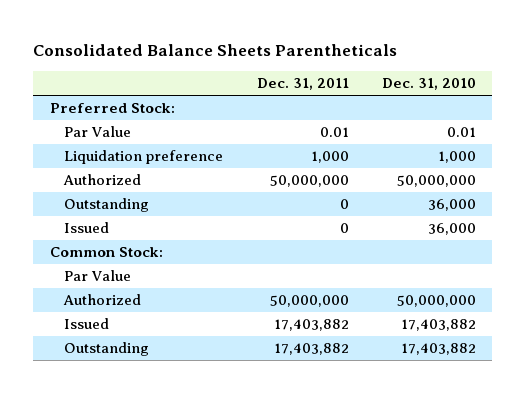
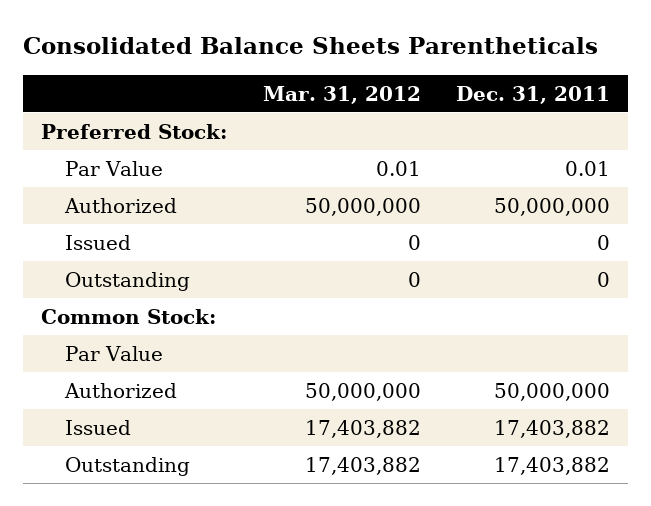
- | Dec. 31, 2011 | Dec. 31, 2010
+ | Mar. 31, 2012 | Dec. 31, 2011
- Liquidation preference | 1,000 | 1,000
moved down: Outstanding | 0 | 0

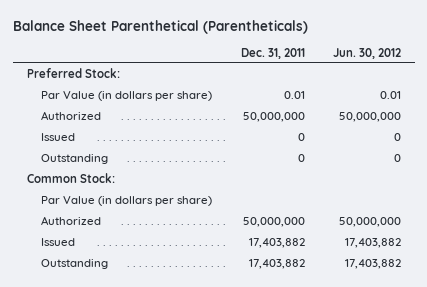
- Consolidated Balance Sheets Parentheticals
+ Balance Sheet Parenthetical (Parentheticals)
- | Mar. 31, 2012 | Dec. 31, 2011
+ | Dec. 31, 2011 | Jun. 30, 2012
- Par Value | 0.01 | 0.01
+ Par Value (in dollars per share) | 0.01 | 0.01
- Par Value
+ Par Value (in dollars per share)

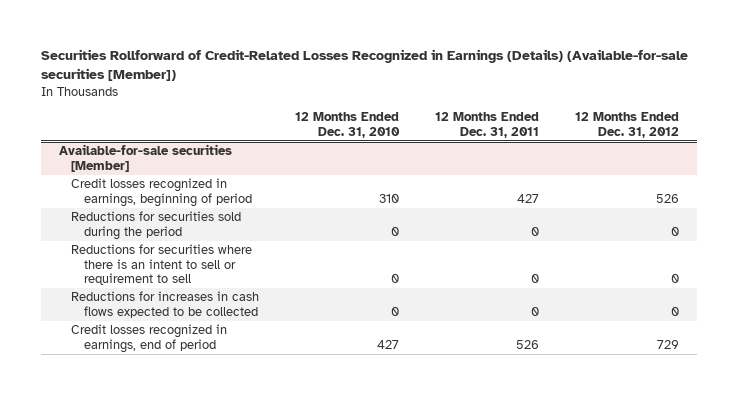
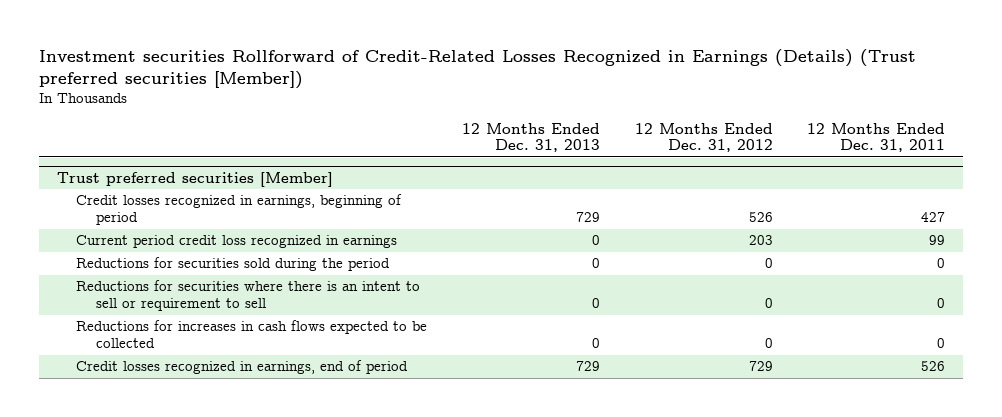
- Securities Rollforward of Credit-Related Losses Recognized in Earnings (Details) (Available-for-sale securities [Member])
+ Investment securities Rollforward of Credit-Related Losses Recognized in Earnings (Details) (Trust preferred securities [Member])
- | 12 Months Ended Dec. 31, 2010 | 12 Months Ended Dec. 31, 2011 | 12 Months Ended Dec. 31, 2012
+ | 12 Months Ended Dec. 31, 2013 | 12 Months Ended Dec. 31, 2012 | 12 Months Ended Dec. 31, 2011
- Available-for-sale securities [Member]
+ Trust preferred securities [Member]
+ Current period credit loss recognized in earnings | 0 | 203 | 99

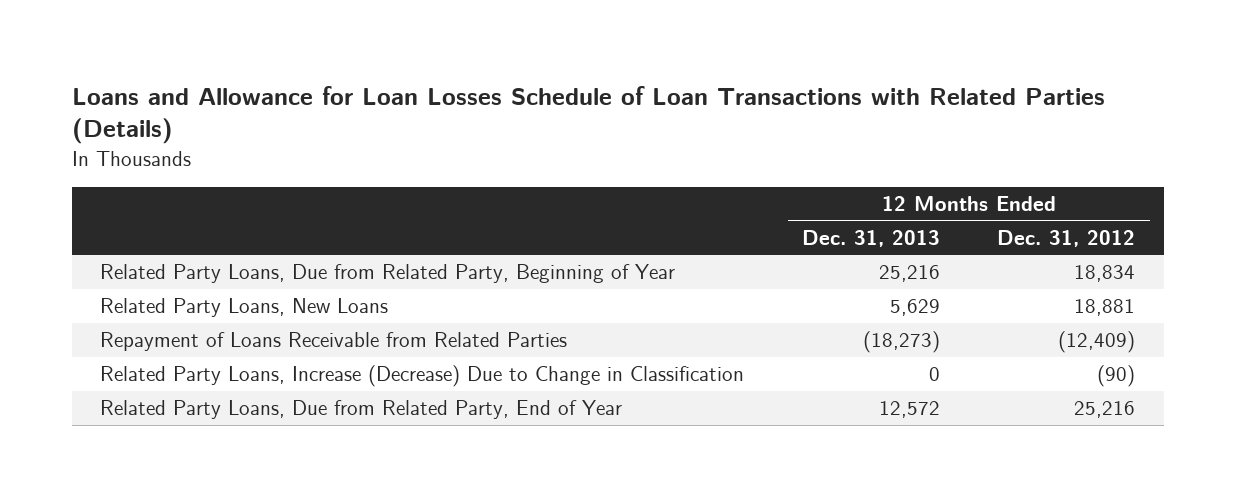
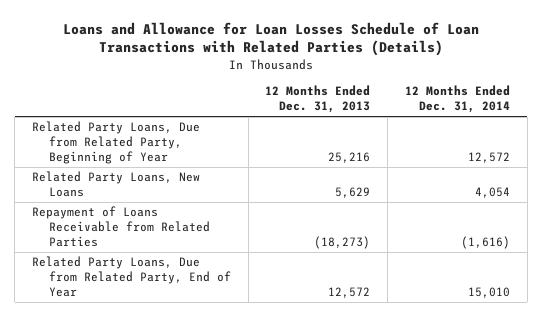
- | 12 Months Ended Dec. 31, 2013 | 12 Months Ended Dec. 31, 2012
+ | 12 Months Ended Dec. 31, 2013 | 12 Months Ended Dec. 31, 2014
- Related Party Loans, Increase (Decrease) Due to Change in Classification | 0 | (90)

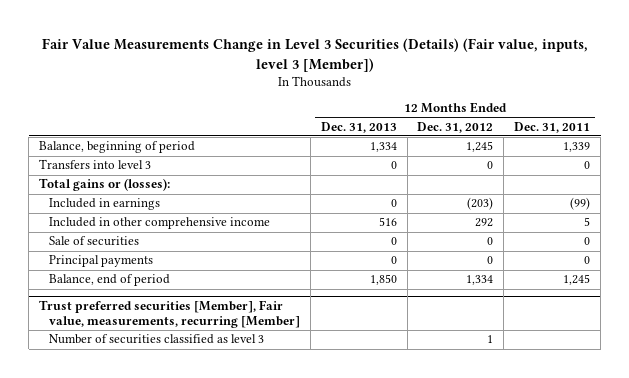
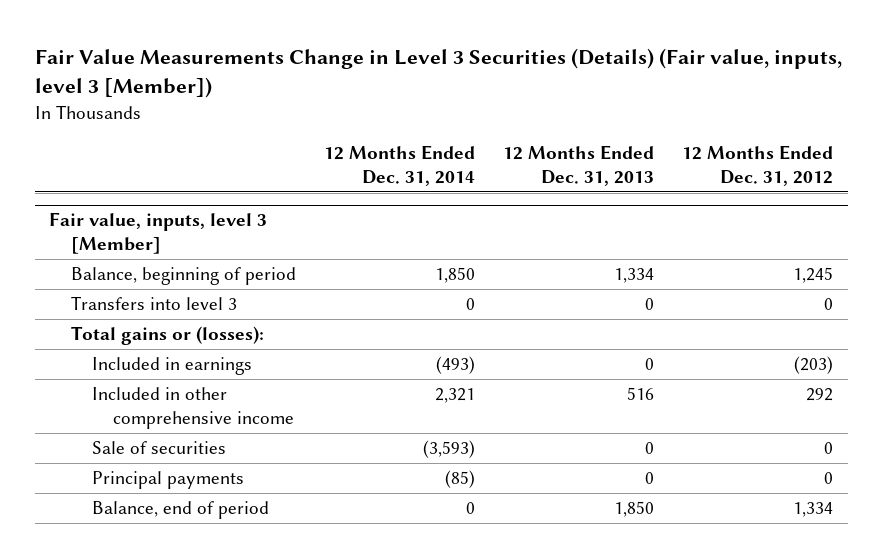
- | 12 Months Ended Dec. 31, 2013 | 12 Months Ended Dec. 31, 2012 | 12 Months Ended Dec. 31, 2011
+ | 12 Months Ended Dec. 31, 2014 | 12 Months Ended Dec. 31, 2013 | 12 Months Ended Dec. 31, 2012
+ Fair value, inputs, level 3 [Member]
- Trust preferred securities [Member], Fair value, measurements, recurring [Member]
- Number of securities classified as level 3 | | 1 |

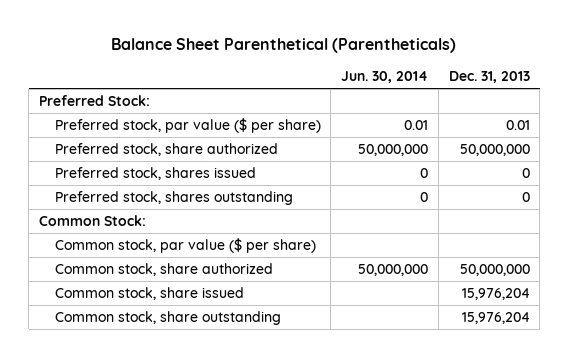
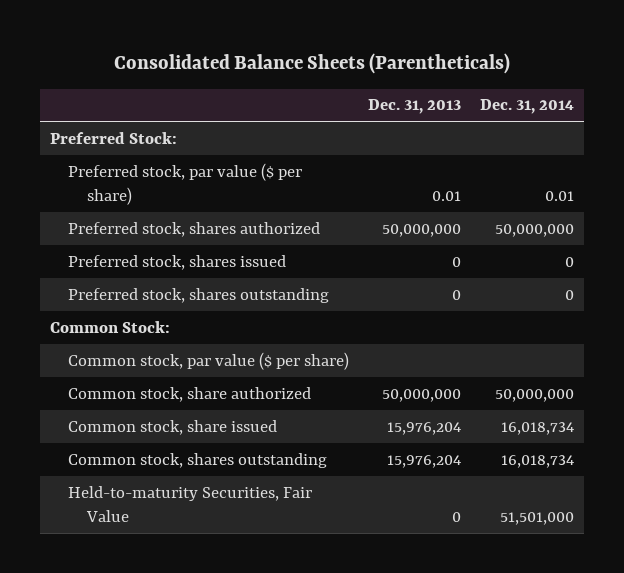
- Balance Sheet Parenthetical (Parentheticals)
+ Consolidated Balance Sheets (Parentheticals)
- | Jun. 30, 2014 | Dec. 31, 2013
+ | Dec. 31, 2013 | Dec. 31, 2014
- Preferred stock, share authorized | 50,000,000 | 50,000,000
+ Preferred stock, shares authorized | 50,000,000 | 50,000,000
- Common stock, share outstanding | | 15,976,204
+ Common stock, shares outstanding | 15,976,204 | 16,018,734
+ Held-to-maturity Securities, Fair Value | 0 | 51,501,000

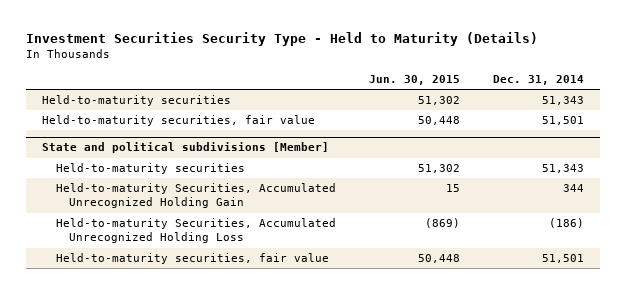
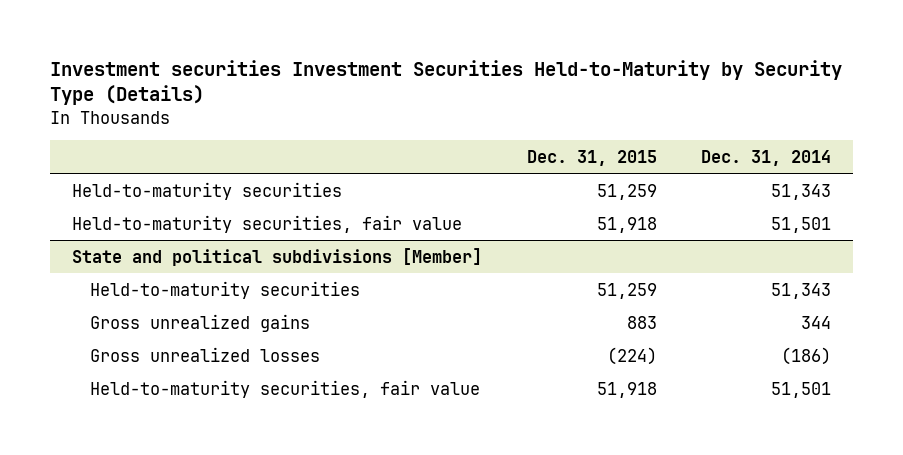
- Investment Securities Security Type - Held to Maturity (Details)
+ Investment securities Investment Securities Held-to-Maturity by Security Type (Details)
- | Jun. 30, 2015 | Dec. 31, 2014
+ | Dec. 31, 2015 | Dec. 31, 2014
@ State and political subdivisions [Member]
- Held-to-maturity Securities, Accumulated Unrecognized Holding Gain | 15 | 344
- Held-to-maturity Securities, Accumulated Unrecognized Holding Loss | (869) | (186)
+ Gross unrealized gains | 883 | 344
+ Gross unrealized losses | (224) | (186)

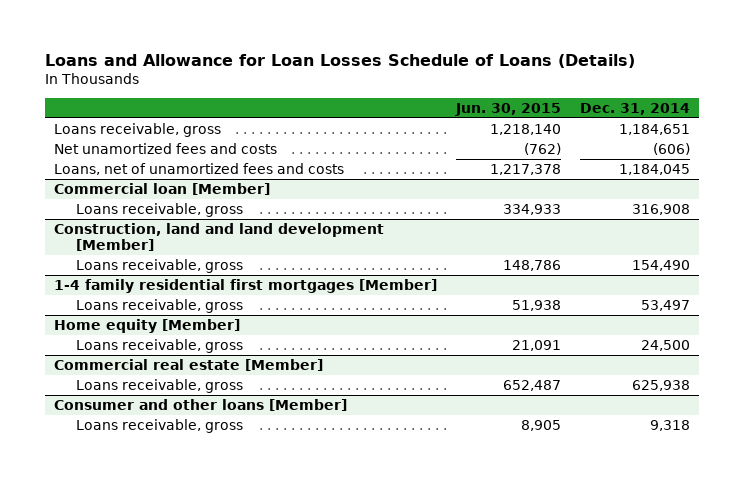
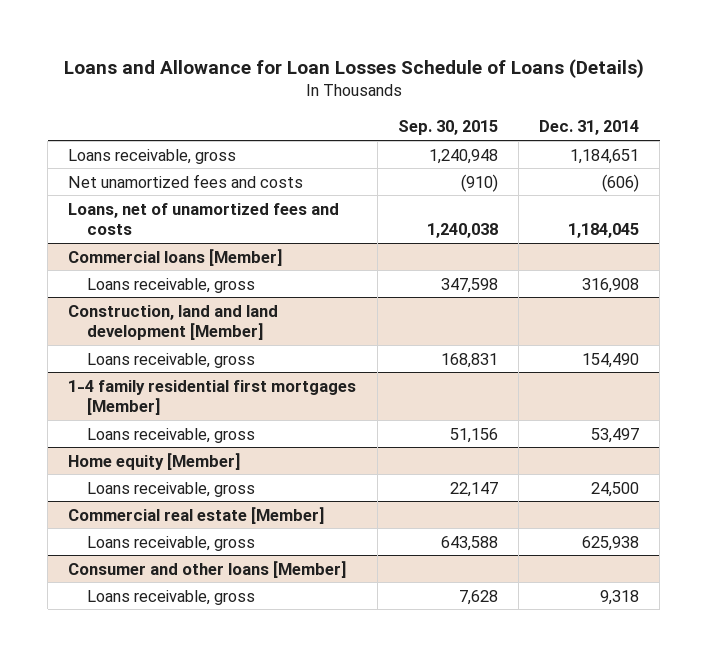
- | Jun. 30, 2015 | Dec. 31, 2014
+ | Sep. 30, 2015 | Dec. 31, 2014
- Commercial loan [Member]
+ Commercial loans [Member]

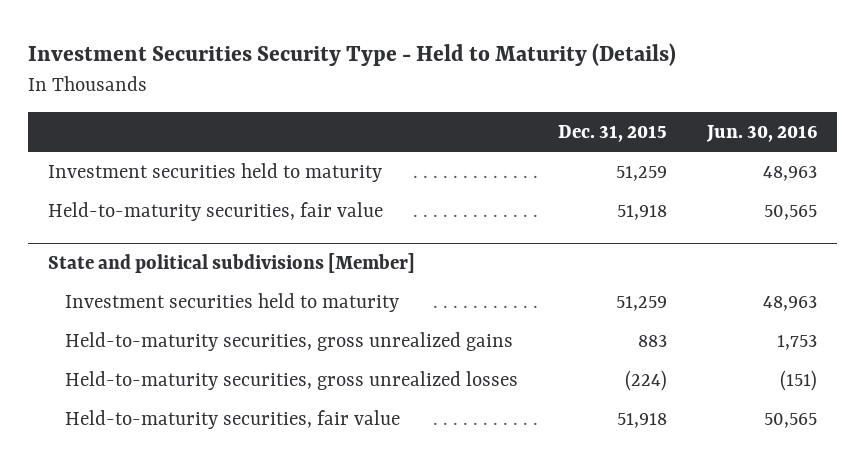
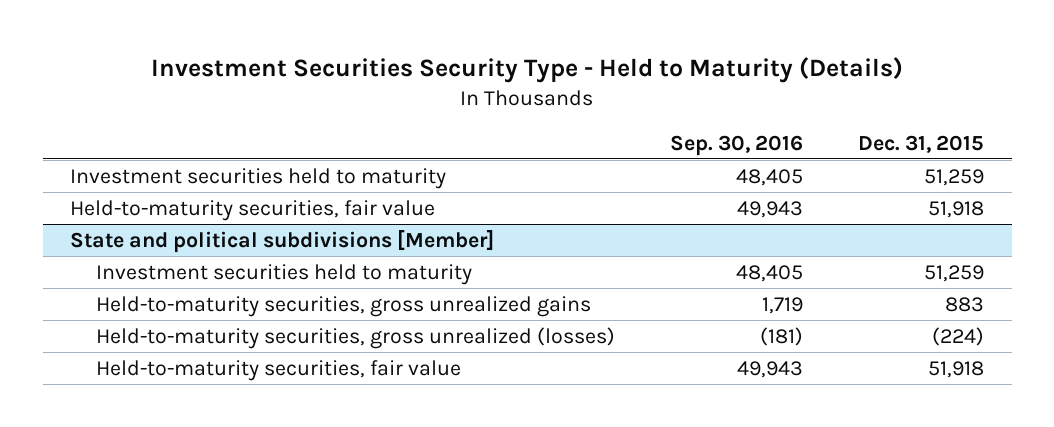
- | Dec. 31, 2015 | Jun. 30, 2016
+ | Sep. 30, 2016 | Dec. 31, 2015
@ State and political subdivisions [Member]
- Held-to-maturity securities, gross unrealized losses | (224) | (151)
+ Held-to-maturity securities, gross unrealized (losses) | (181) | (224)

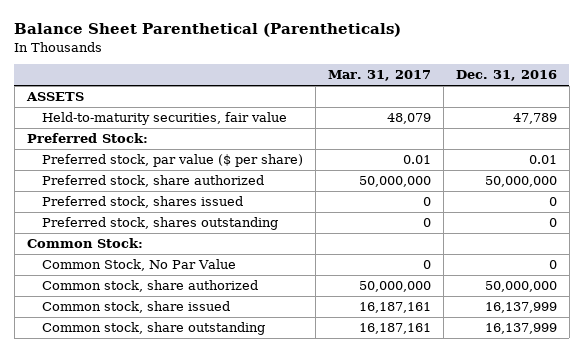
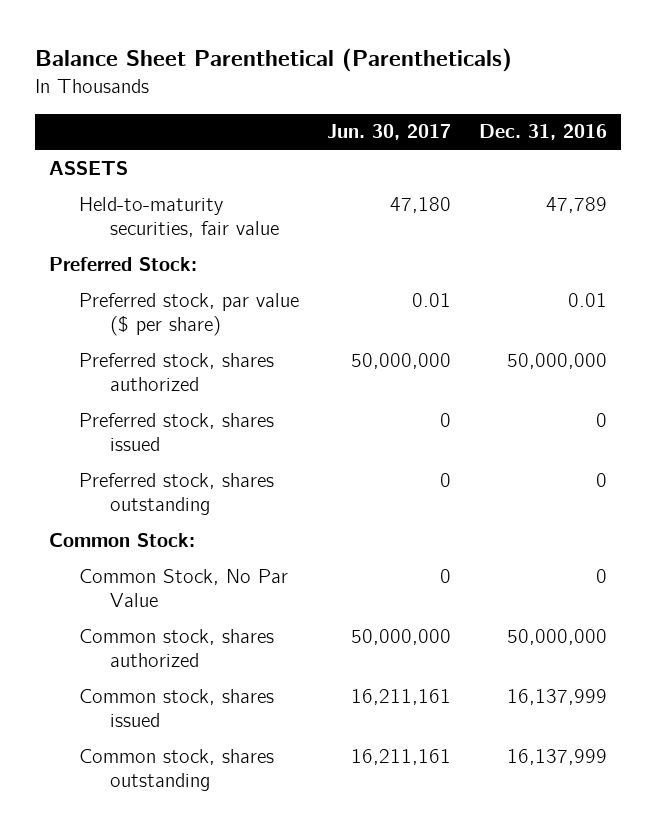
- | Mar. 31, 2017 | Dec. 31, 2016
+ | Jun. 30, 2017 | Dec. 31, 2016
- Preferred stock, share authorized | 50,000,000 | 50,000,000
+ Preferred stock, shares authorized | 50,000,000 | 50,000,000
- Common stock, share authorized | 50,000,000 | 50,000,000
- Common stock, share issued | 16,187,161 | 16,137,999
- Common stock, share outstanding | 16,187,161 | 16,137,999
+ Common stock, shares authorized | 50,000,000 | 50,000,000
+ Common stock, shares issued | 16,211,161 | 16,137,999
+ Common stock, shares outstanding | 16,211,161 | 16,137,999

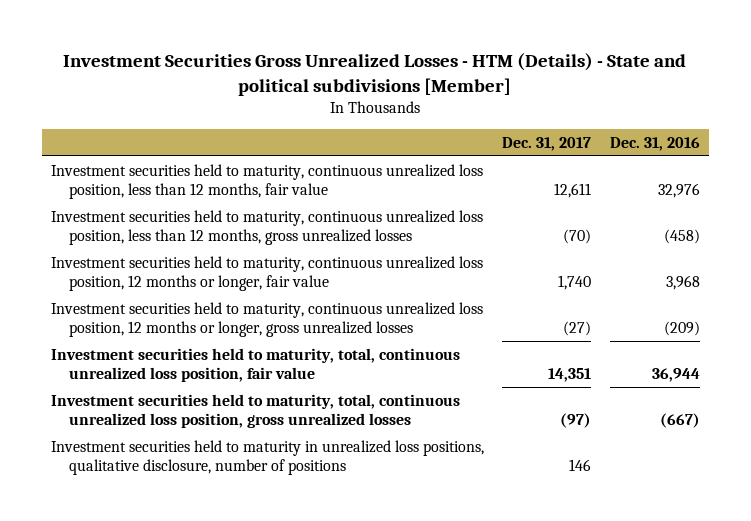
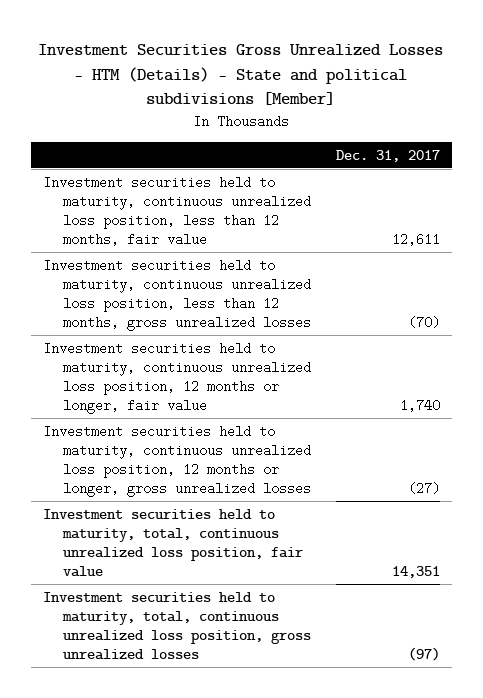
- | Dec. 31, 2017 | Dec. 31, 2016
+ | Dec. 31, 2017
- Investment securities held to maturity in unrealized loss positions, qualitative disclosure, number of positions | 146 |

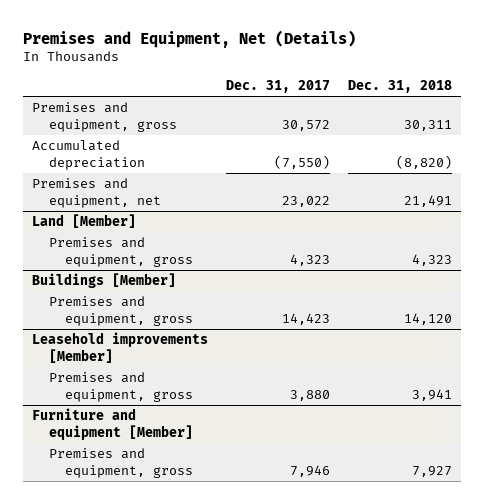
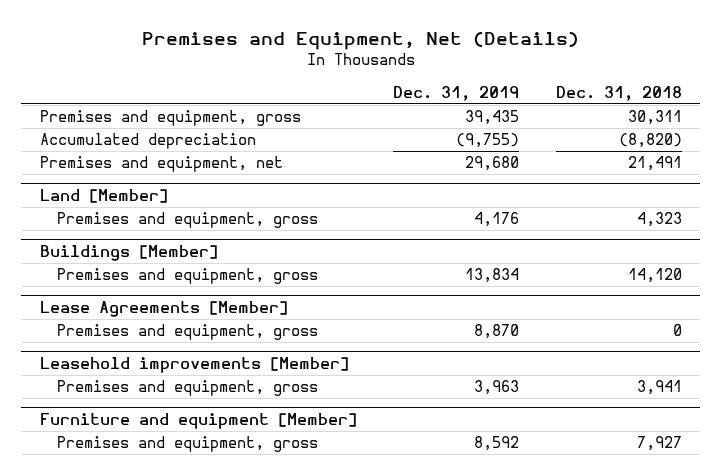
- | Dec. 31, 2017 | Dec. 31, 2018
+ | Dec. 31, 2019 | Dec. 31, 2018
+ Lease Agreements [Member]
+ Premises and equipment, gross | 8,870 | 0

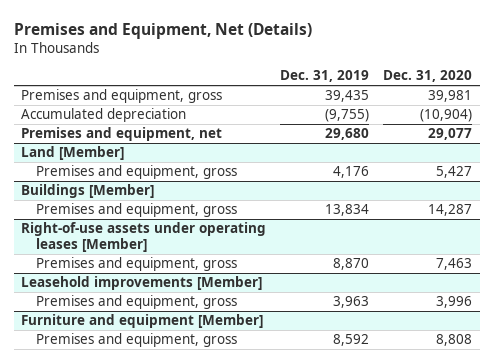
- | Dec. 31, 2019 | Dec. 31, 2018
+ | Dec. 31, 2019 | Dec. 31, 2020
- Lease Agreements [Member]
+ Right-of-use assets under operating leases [Member]

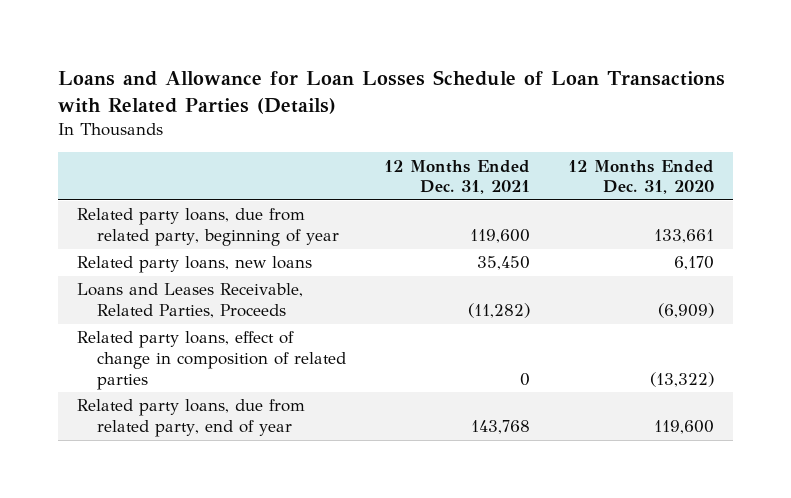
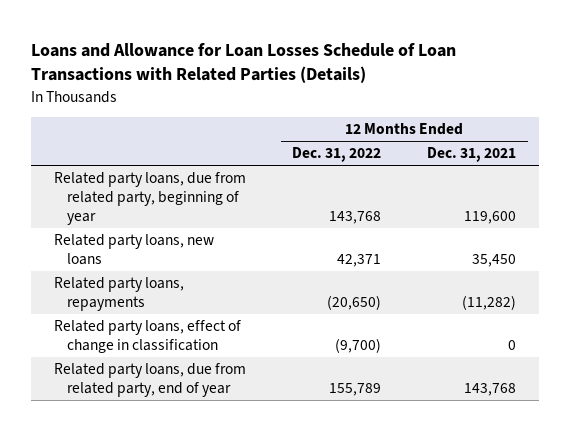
- | 12 Months Ended Dec. 31, 2021 | 12 Months Ended Dec. 31, 2020
+ | 12 Months Ended Dec. 31, 2022 | 12 Months Ended Dec. 31, 2021
- Loans and Leases Receivable, Related Parties, Proceeds | (11,282) | (6,909)
- Related party loans, effect of change in composition of related parties | 0 | (13,322)
+ Related party loans, repayments | (20,650) | (11,282)
+ Related party loans, effect of change in classification | (9,700) | 0

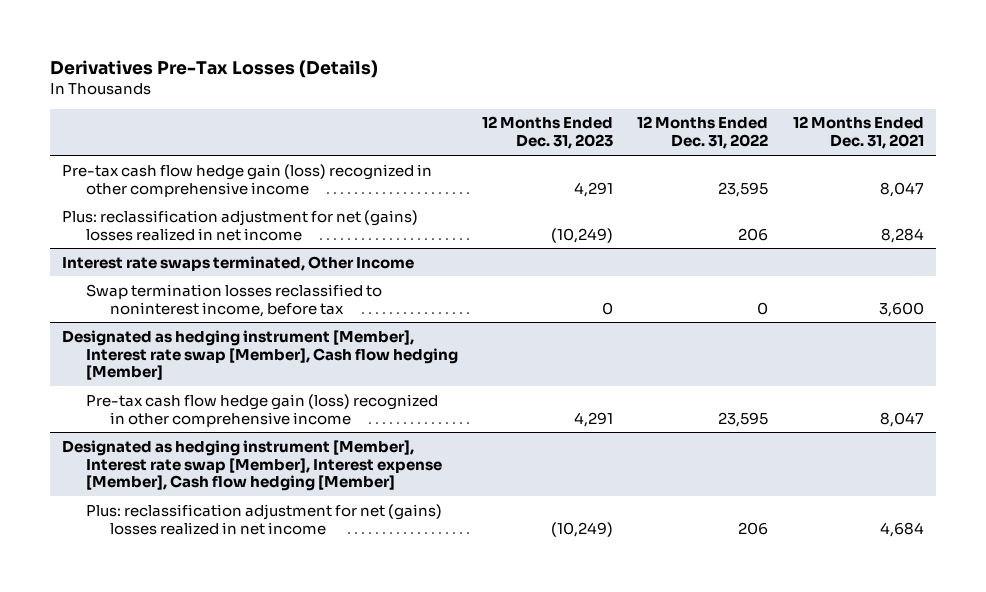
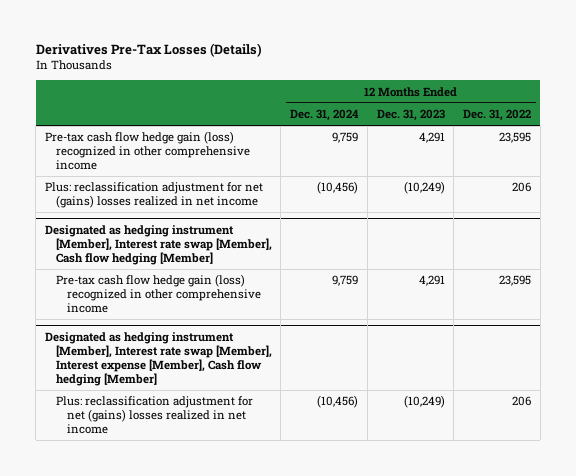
- | 12 Months Ended Dec. 31, 2023 | 12 Months Ended Dec. 31, 2022 | 12 Months Ended Dec. 31, 2021
+ | 12 Months Ended Dec. 31, 2024 | 12 Months Ended Dec. 31, 2023 | 12 Months Ended Dec. 31, 2022
- Interest rate swaps terminated, Other Income
- Swap termination losses reclassified to noninterest income, before tax | 0 | 0 | 3,600

